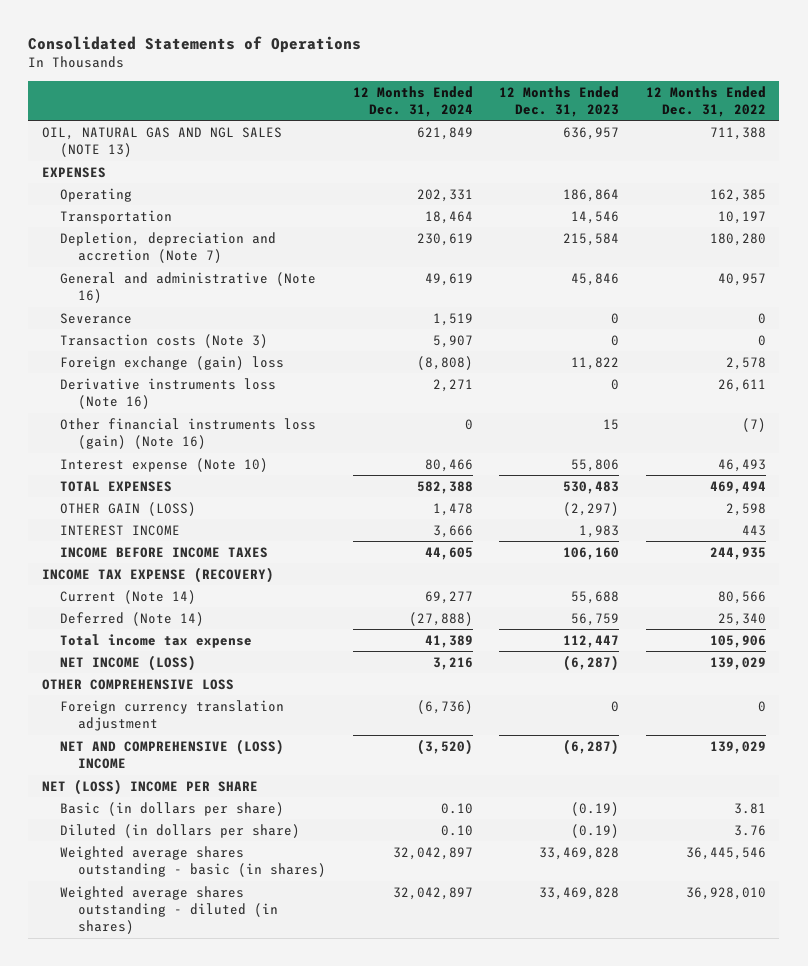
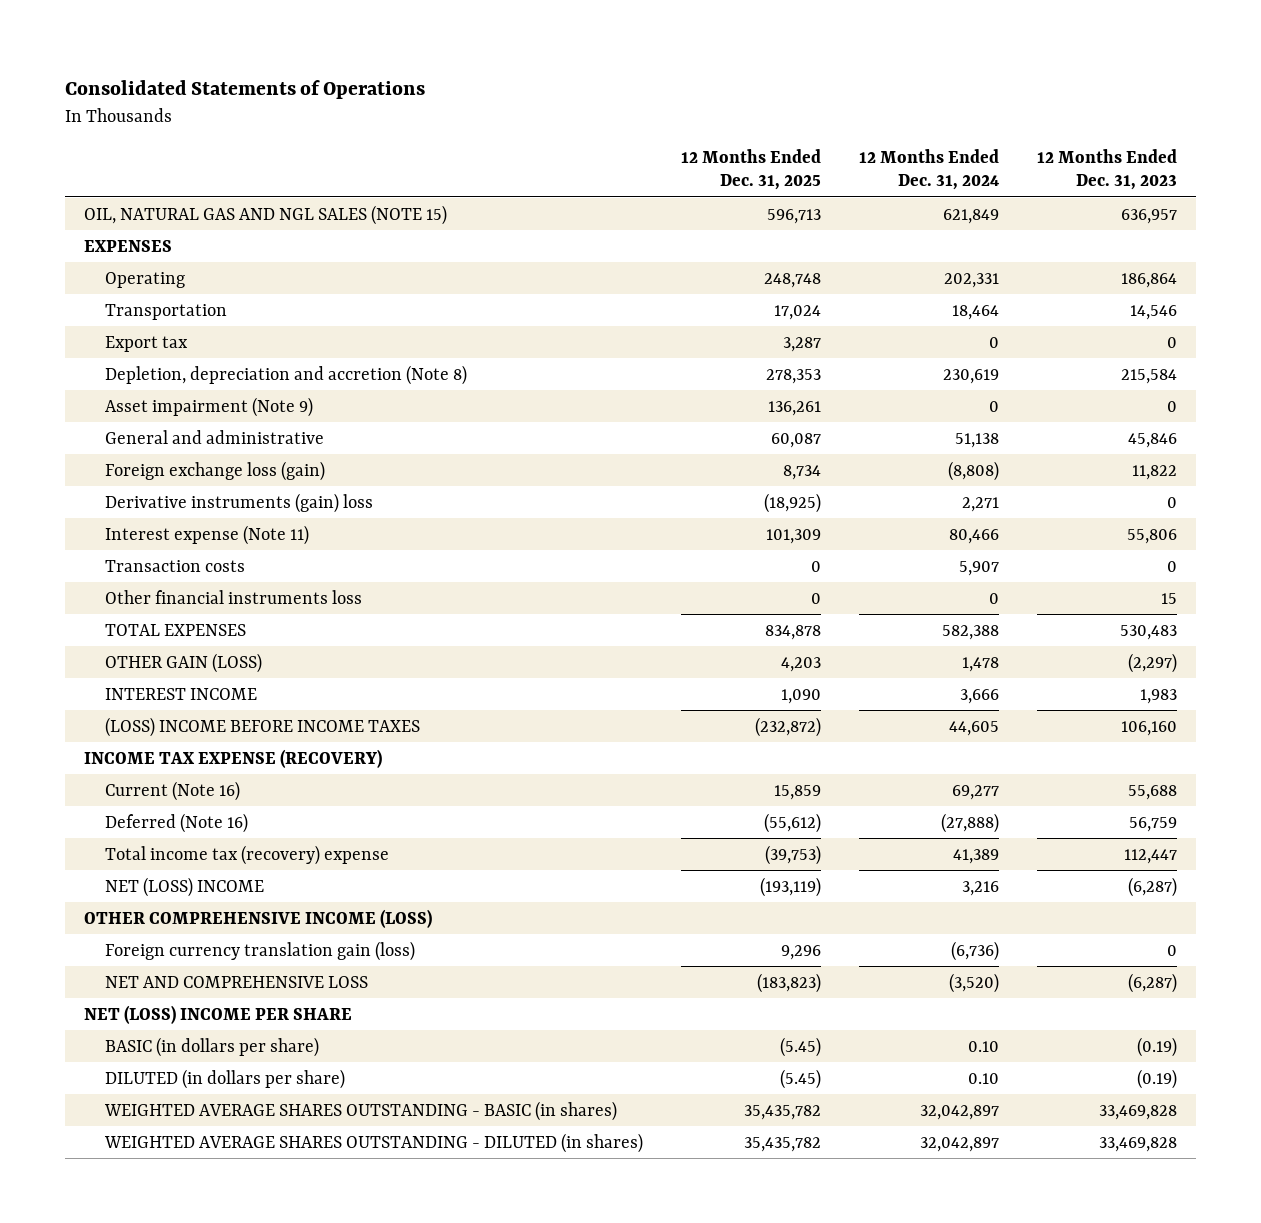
- | 12 Months Ended Dec. 31, 2024 | 12 Months Ended Dec. 31, 2023 | 12 Months Ended Dec. 31, 2022
+ | 12 Months Ended Dec. 31, 2025 | 12 Months Ended Dec. 31, 2024 | 12 Months Ended Dec. 31, 2023
- OIL, NATURAL GAS AND NGL SALES (NOTE 13) | 621,849 | 636,957 | 711,388
+ OIL, NATURAL GAS AND NGL SALES (NOTE 15) | 596,713 | 621,849 | 636,957
- Depletion, depreciation and accretion (Note 7) | 230,619 | 215,584 | 180,280
- General and administrative (Note 16) | 49,619 | 45,846 | 40,957
- Severance | 1,519 | 0 | 0
- Transaction costs (Note 3) | 5,907 | 0 | 0
- Foreign exchange (gain) loss | (8,808) | 11,822 | 2,578
- Derivative instruments loss (Note 16) | 2,271 | 0 | 26,611
- Other financial instruments loss (gain) (Note 16) | 0 | 15 | (7)
- Interest expense (Note 10) | 80,466 | 55,806 | 46,493
+ Export tax | 3,287 | 0 | 0
+ Depletion, depreciation and accretion (Note 8) | 278,353 | 230,619 | 215,584
+ Asset impairment (Note 9) | 136,261 | 0 | 0
+ General and administrative | 60,087 | 51,138 | 45,846
+ Foreign exchange loss (gain) | 8,734 | (8,808) | 11,822
+ Derivative instruments (gain) loss | (18,925) | 2,271 | 0
+ Interest expense (Note 11) | 101,309 | 80,466 | 55,806
+ Transaction costs | 0 | 5,907 | 0
+ Other financial instruments loss | 0 | 0 | 15
- INCOME BEFORE INCOME TAXES | 44,605 | 106,160 | 244,935
+ (LOSS) INCOME BEFORE INCOME TAXES | (232,872) | 44,605 | 106,160
- Current (Note 14) | 69,277 | 55,688 | 80,566
- Deferred (Note 14) | (27,888) | 56,759 | 25,340
- Total income tax expense | 41,389 | 112,447 | 105,906
- NET INCOME (LOSS) | 3,216 | (6,287) | 139,029
- OTHER COMPREHENSIVE LOSS
- Foreign currency translation adjustment | (6,736) | 0 | 0
- NET AND COMPREHENSIVE (LOSS) INCOME | (3,520) | (6,287) | 139,029
+ Current (Note 16) | 15,859 | 69,277 | 55,688
+ Deferred (Note 16) | (55,612) | (27,888) | 56,759
+ Total income tax (recovery) expense | (39,753) | 41,389 | 112,447
+ NET (LOSS) INCOME | (193,119) | 3,216 | (6,287)
+ OTHER COMPREHENSIVE INCOME (LOSS)
+ Foreign currency translation gain (loss) | 9,296 | (6,736) | 0
+ NET AND COMPREHENSIVE LOSS | (183,823) | (3,520) | (6,287)
- Basic (in dollars per share) | 0.10 | (0.19) | 3.81
- Diluted (in dollars per share) | 0.10 | (0.19) | 3.76
- Weighted average shares outstanding - basic (in shares) | 32,042,897 | 33,469,828 | 36,445,546
- Weighted average shares outstanding - diluted (in shares) | 32,042,897 | 33,469,828 | 36,928,010
+ BASIC (in dollars per share) | (5.45) | 0.10 | (0.19)
+ DILUTED (in dollars per share) | (5.45) | 0.10 | (0.19)
+ WEIGHTED AVERAGE SHARES OUTSTANDING - BASIC (in shares) | 35,435,782 | 32,042,897 | 33,469,828
+ WEIGHTED AVERAGE SHARES OUTSTANDING - DILUTED (in shares) | 35,435,782 | 32,042,897 | 33,469,828

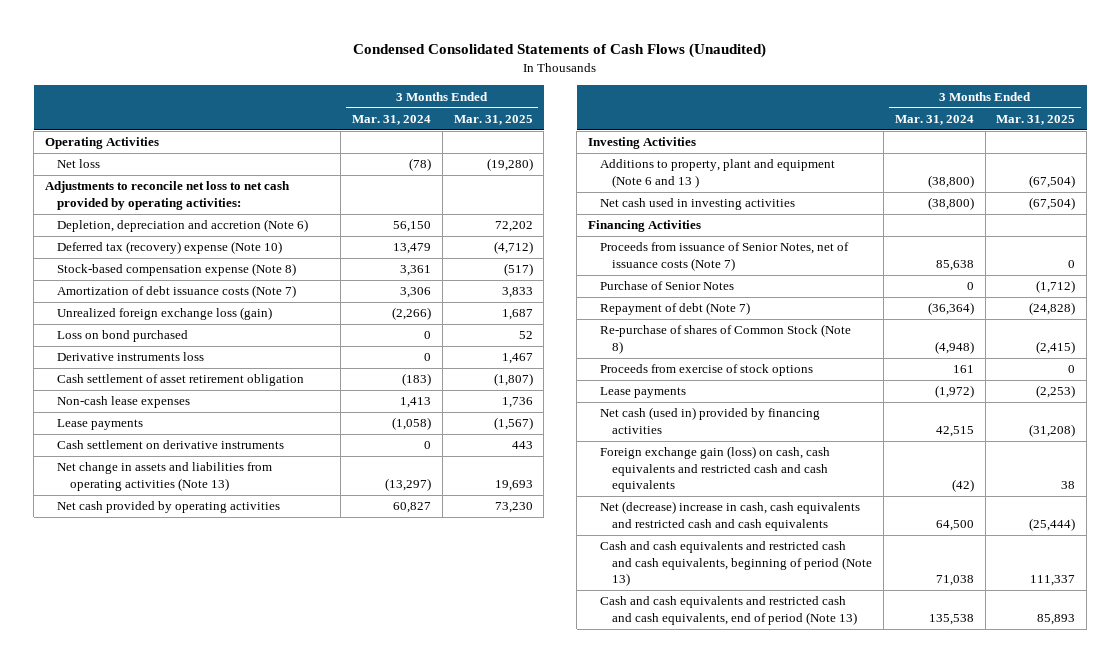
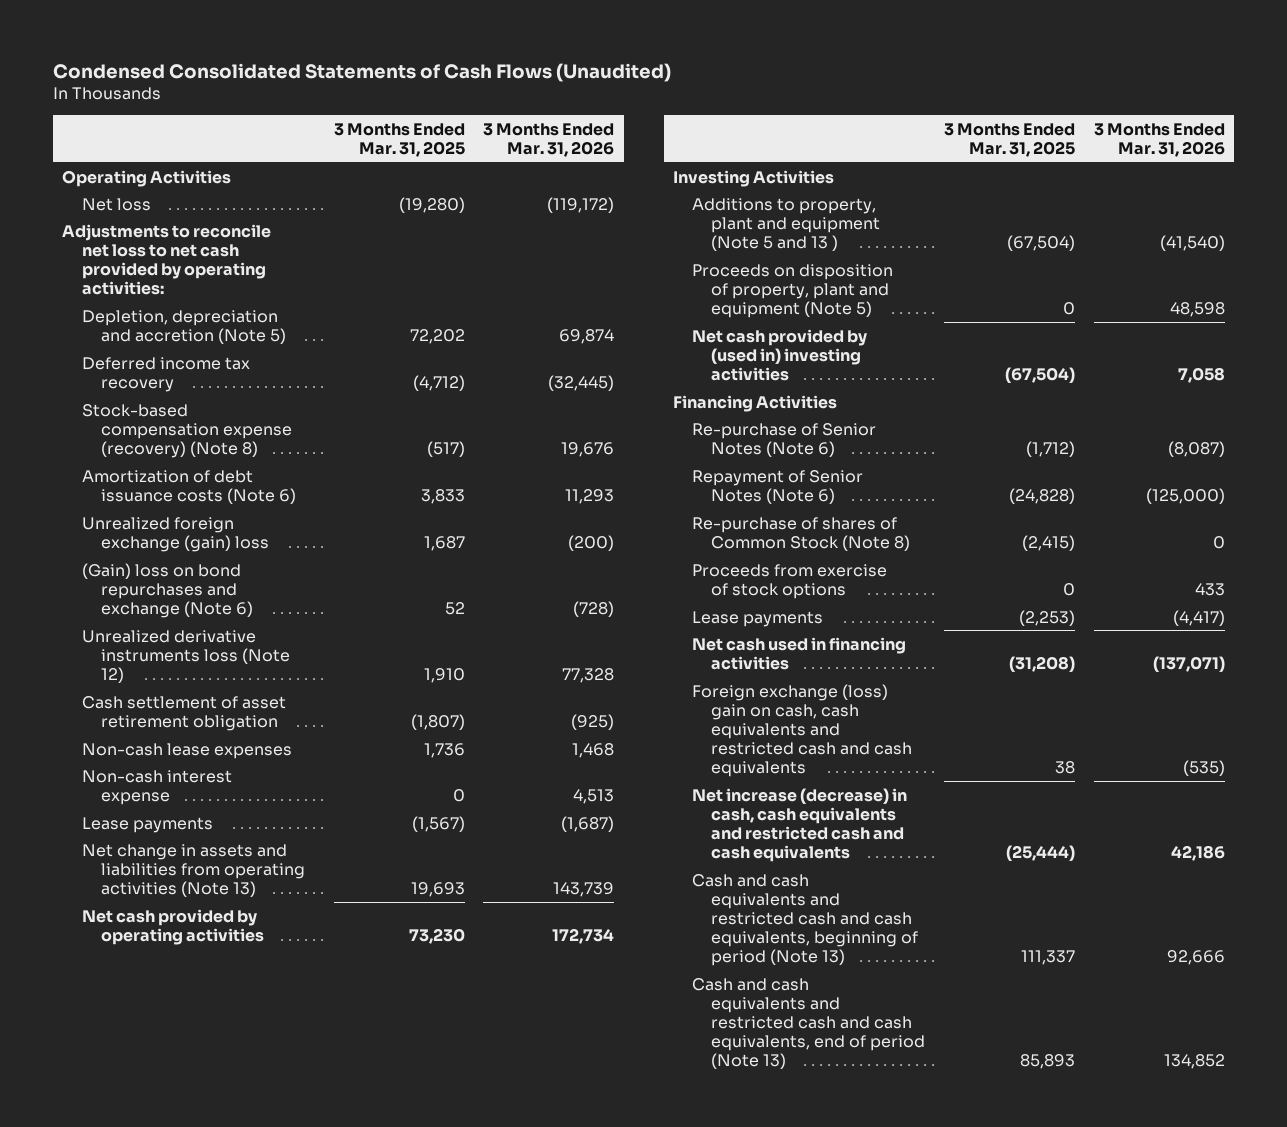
- | 3 Months Ended Mar. 31, 2024 | 3 Months Ended Mar. 31, 2025
+ | 3 Months Ended Mar. 31, 2025 | 3 Months Ended Mar. 31, 2026
- Depletion, depreciation and accretion (Note 6) | 56,150 | 72,202
- Deferred tax (recovery) expense (Note 10) | 13,479 | (4,712)
- Stock-based compensation expense (Note 8) | 3,361 | (517)
- Amortization of debt issuance costs (Note 7) | 3,306 | 3,833
- Unrealized foreign exchange loss (gain) | (2,266) | 1,687
- Loss on bond purchased | 0 | 52
- Derivative instruments loss | 0 | 1,467
+ Depletion, depreciation and accretion (Note 5) | 72,202 | 69,874
+ Deferred income tax recovery | (4,712) | (32,445)
+ Stock-based compensation expense (recovery) (Note 8) | (517) | 19,676
+ Amortization of debt issuance costs (Note 6) | 3,833 | 11,293
+ Unrealized foreign exchange (gain) loss | 1,687 | (200)
+ (Gain) loss on bond repurchases and exchange (Note 6) | 52 | (728)
+ Unrealized derivative instruments loss (Note 12) | 1,910 | 77,328
+ Non-cash interest expense | 0 | 4,513
- Cash settlement on derivative instruments | 0 | 443
- Additions to property, plant and equipment (Note 6 and 13 ) | (38,800) | (67,504)
- Net cash used in investing activities | (38,800) | (67,504)
+ Additions to property, plant and equipment (Note 5 and 13 ) | (67,504) | (41,540)
+ Proceeds on disposition of property, plant and equipment (Note 5) | 0 | 48,598
+ Net cash provided by (used in) investing activities | (67,504) | 7,058
- Proceeds from issuance of Senior Notes, net of issuance costs (Note 7) | 85,638 | 0
- Purchase of Senior Notes | 0 | (1,712)
- Repayment of debt (Note 7) | (36,364) | (24,828)
+ Re-purchase of Senior Notes (Note 6) | (1,712) | (8,087)
+ Repayment of Senior Notes (Note 6) | (24,828) | (125,000)
- Net cash (used in) provided by financing activities | 42,515 | (31,208)
- Foreign exchange gain (loss) on cash, cash equivalents and restricted cash and cash equivalents | (42) | 38
- Net (decrease) increase in cash, cash equivalents and restricted cash and cash equivalents | 64,500 | (25,444)
+ Net cash used in financing activities | (31,208) | (137,071)
+ Foreign exchange (loss) gain on cash, cash equivalents and restricted cash and cash equivalents | 38 | (535)
+ Net increase (decrease) in cash, cash equivalents and restricted cash and cash equivalents | (25,444) | 42,186

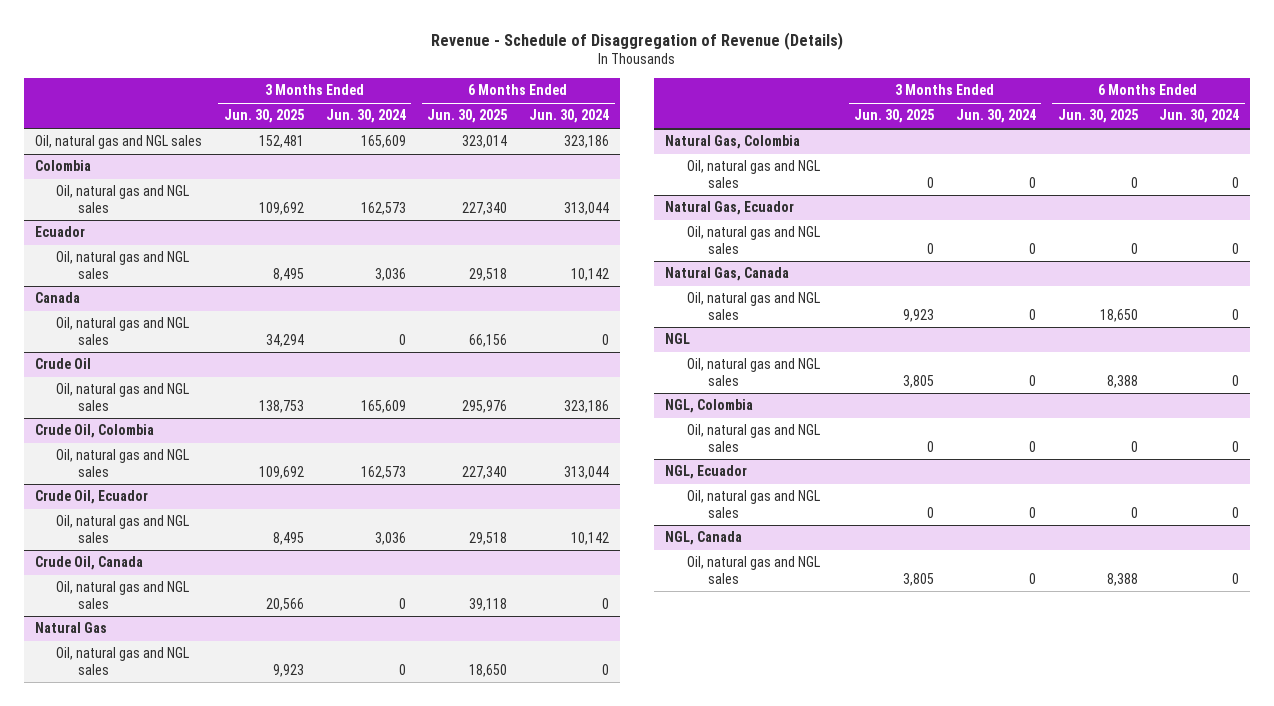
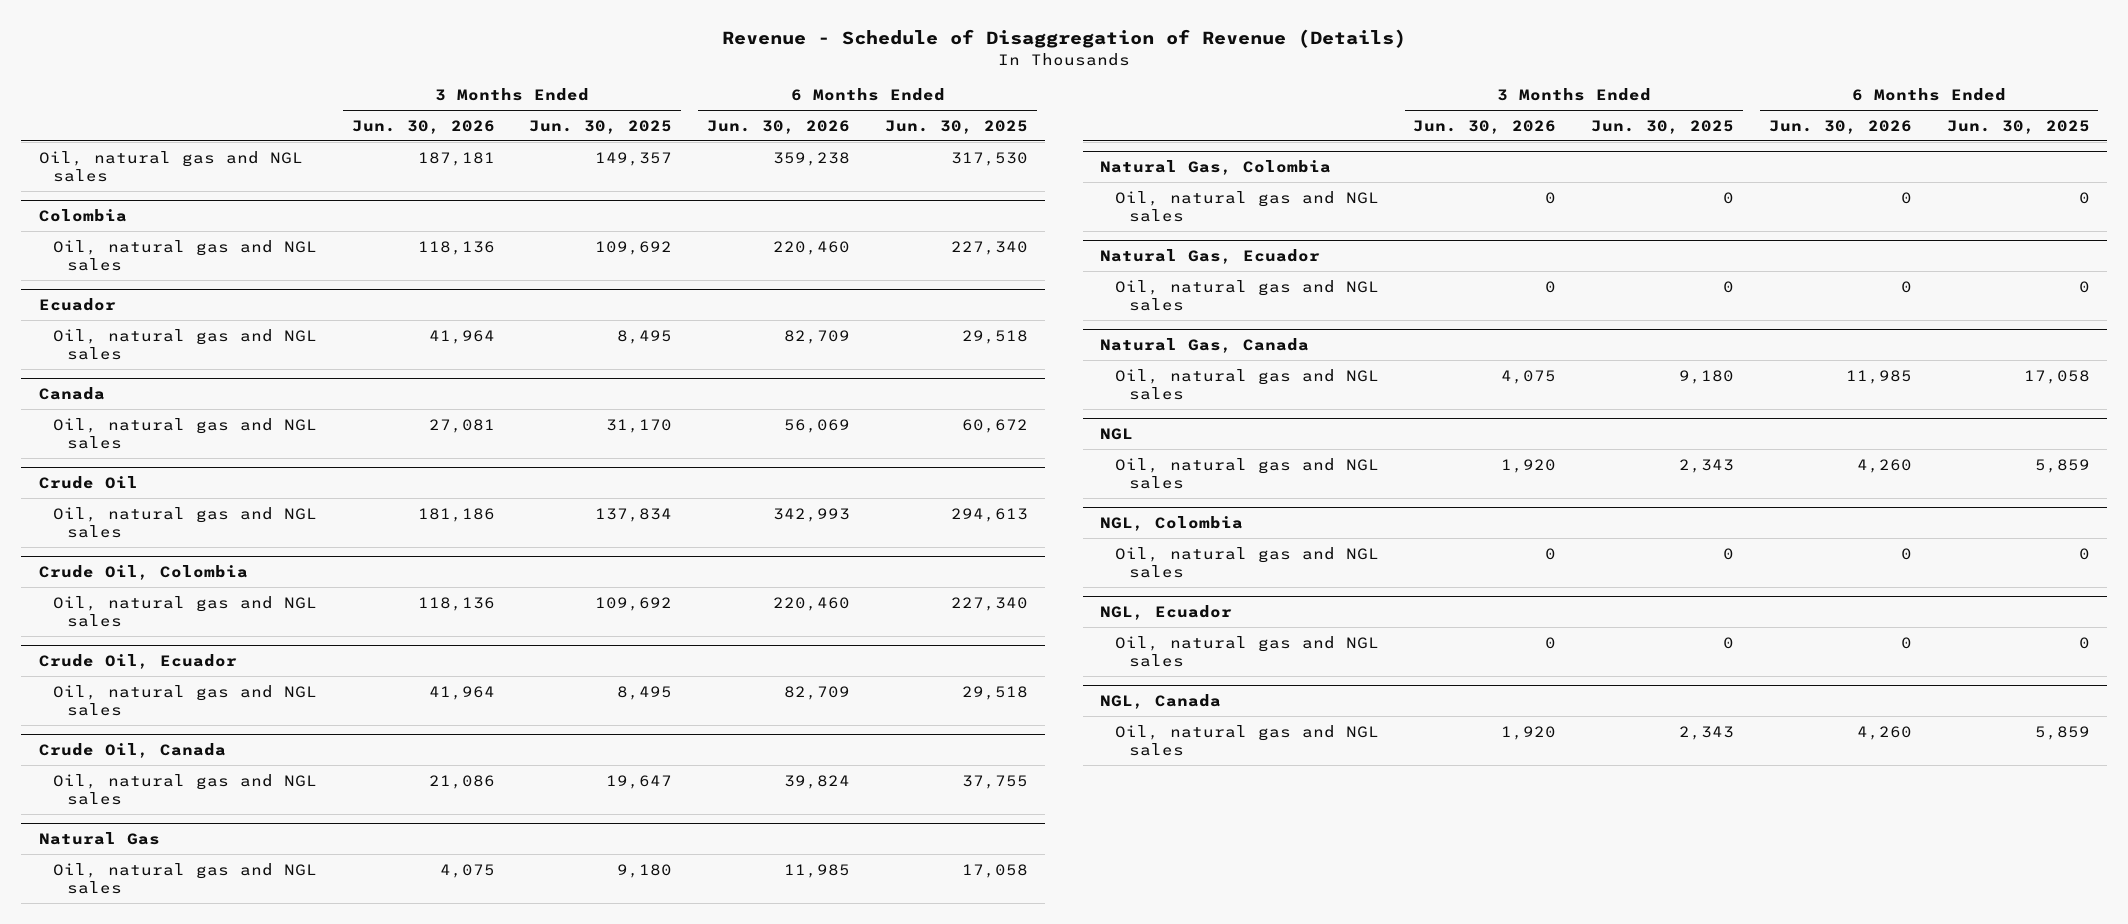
- | 3 Months Ended Jun. 30, 2025 | 3 Months Ended Jun. 30, 2024 | 6 Months Ended Jun. 30, 2025 | 6 Months Ended Jun. 30, 2024
+ | 3 Months Ended Jun. 30, 2026 | 3 Months Ended Jun. 30, 2025 | 6 Months Ended Jun. 30, 2026 | 6 Months Ended Jun. 30, 2025
- Oil, natural gas and NGL sales | 152,481 | 165,609 | 323,014 | 323,186
+ Oil, natural gas and NGL sales | 187,181 | 149,357 | 359,238 | 317,530
@ Canada
- Oil, natural gas and NGL sales | 34,294 | 0 | 66,156 | 0
+ Oil, natural gas and NGL sales | 27,081 | 31,170 | 56,069 | 60,672
@ Crude Oil
- Oil, natural gas and NGL sales | 138,753 | 165,609 | 295,976 | 323,186
+ Oil, natural gas and NGL sales | 181,186 | 137,834 | 342,993 | 294,613
@ Crude Oil, Canada
- Oil, natural gas and NGL sales | 20,566 | 0 | 39,118 | 0
+ Oil, natural gas and NGL sales | 21,086 | 19,647 | 39,824 | 37,755
@ Natural Gas
- Oil, natural gas and NGL sales | 9,923 | 0 | 18,650 | 0
+ Oil, natural gas and NGL sales | 4,075 | 9,180 | 11,985 | 17,058
@ Natural Gas, Canada
- Oil, natural gas and NGL sales | 9,923 | 0 | 18,650 | 0
+ Oil, natural gas and NGL sales | 4,075 | 9,180 | 11,985 | 17,058
@ NGL
- Oil, natural gas and NGL sales | 3,805 | 0 | 8,388 | 0
+ Oil, natural gas and NGL sales | 1,920 | 2,343 | 4,260 | 5,859
@ NGL, Canada
- Oil, natural gas and NGL sales | 3,805 | 0 | 8,388 | 0
+ Oil, natural gas and NGL sales | 1,920 | 2,343 | 4,260 | 5,859

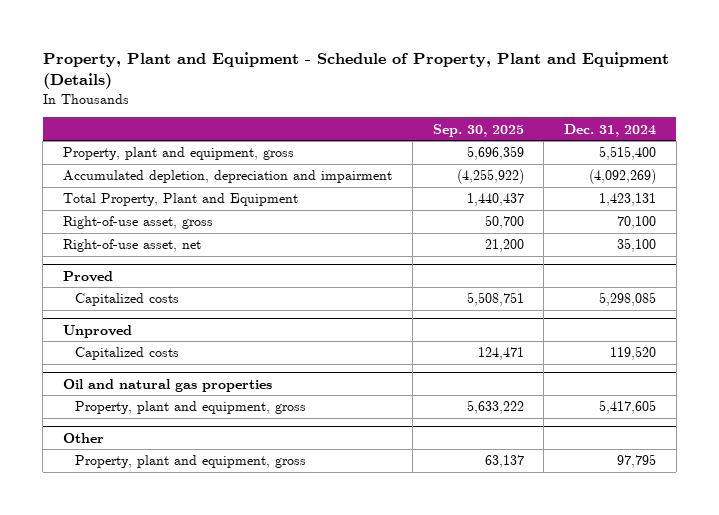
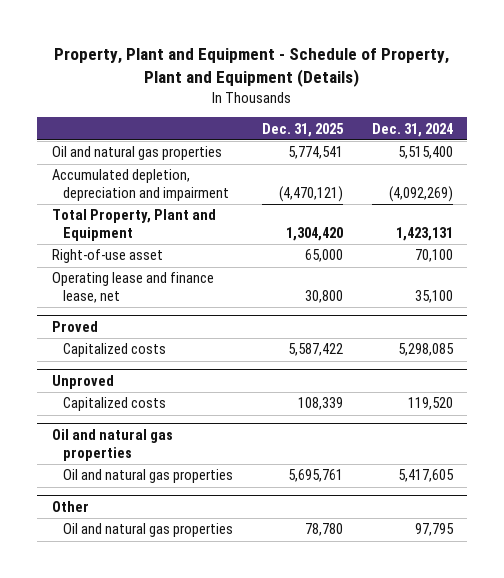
- | Sep. 30, 2025 | Dec. 31, 2024
+ | Dec. 31, 2025 | Dec. 31, 2024
- Property, plant and equipment, gross | 5,696,359 | 5,515,400
+ Oil and natural gas properties | 5,774,541 | 5,515,400
- Right-of-use asset, gross | 50,700 | 70,100
- Right-of-use asset, net | 21,200 | 35,100
+ Right-of-use asset | 65,000 | 70,100
+ Operating lease and finance lease, net | 30,800 | 35,100
@ Oil and natural gas properties
- Property, plant and equipment, gross | 5,633,222 | 5,417,605
+ Oil and natural gas properties | 5,695,761 | 5,417,605
@ Other
- Property, plant and equipment, gross | 63,137 | 97,795
+ Oil and natural gas properties | 78,780 | 97,795

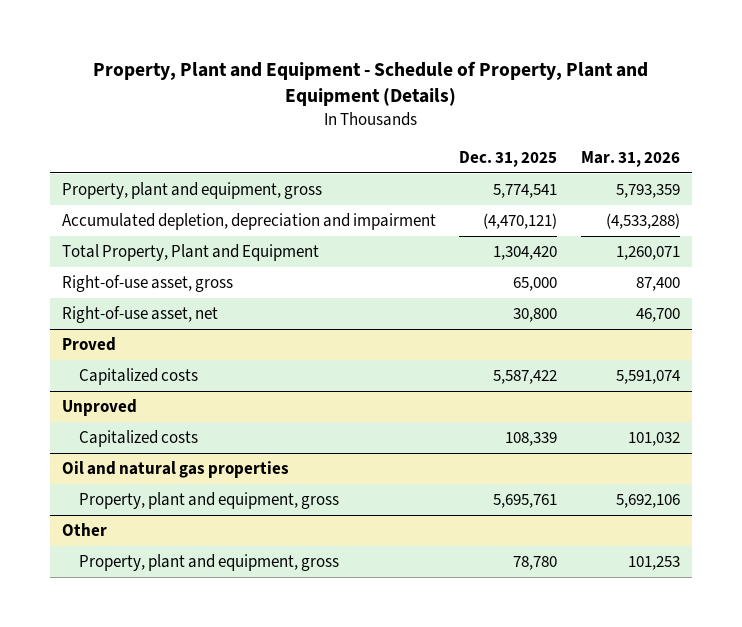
- | Dec. 31, 2025 | Dec. 31, 2024
+ | Dec. 31, 2025 | Mar. 31, 2026
- Oil and natural gas properties | 5,774,541 | 5,515,400
+ Property, plant and equipment, gross | 5,774,541 | 5,793,359
- Right-of-use asset | 65,000 | 70,100
- Operating lease and finance lease, net | 30,800 | 35,100
+ Right-of-use asset, gross | 65,000 | 87,400
+ Right-of-use asset, net | 30,800 | 46,700
@ Oil and natural gas properties
- Oil and natural gas properties | 5,695,761 | 5,417,605
+ Property, plant and equipment, gross | 5,695,761 | 5,692,106
@ Other
- Oil and natural gas properties | 78,780 | 97,795
+ Property, plant and equipment, gross | 78,780 | 101,253

